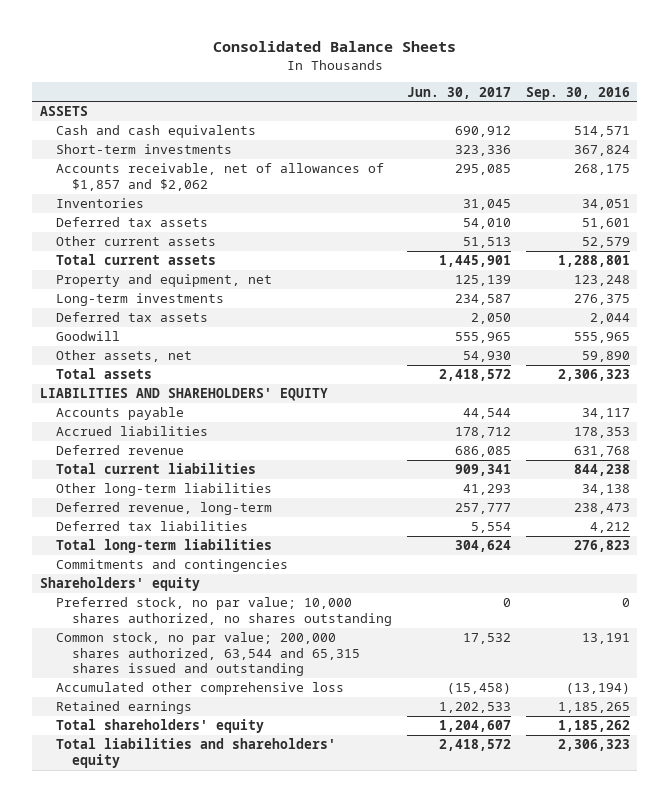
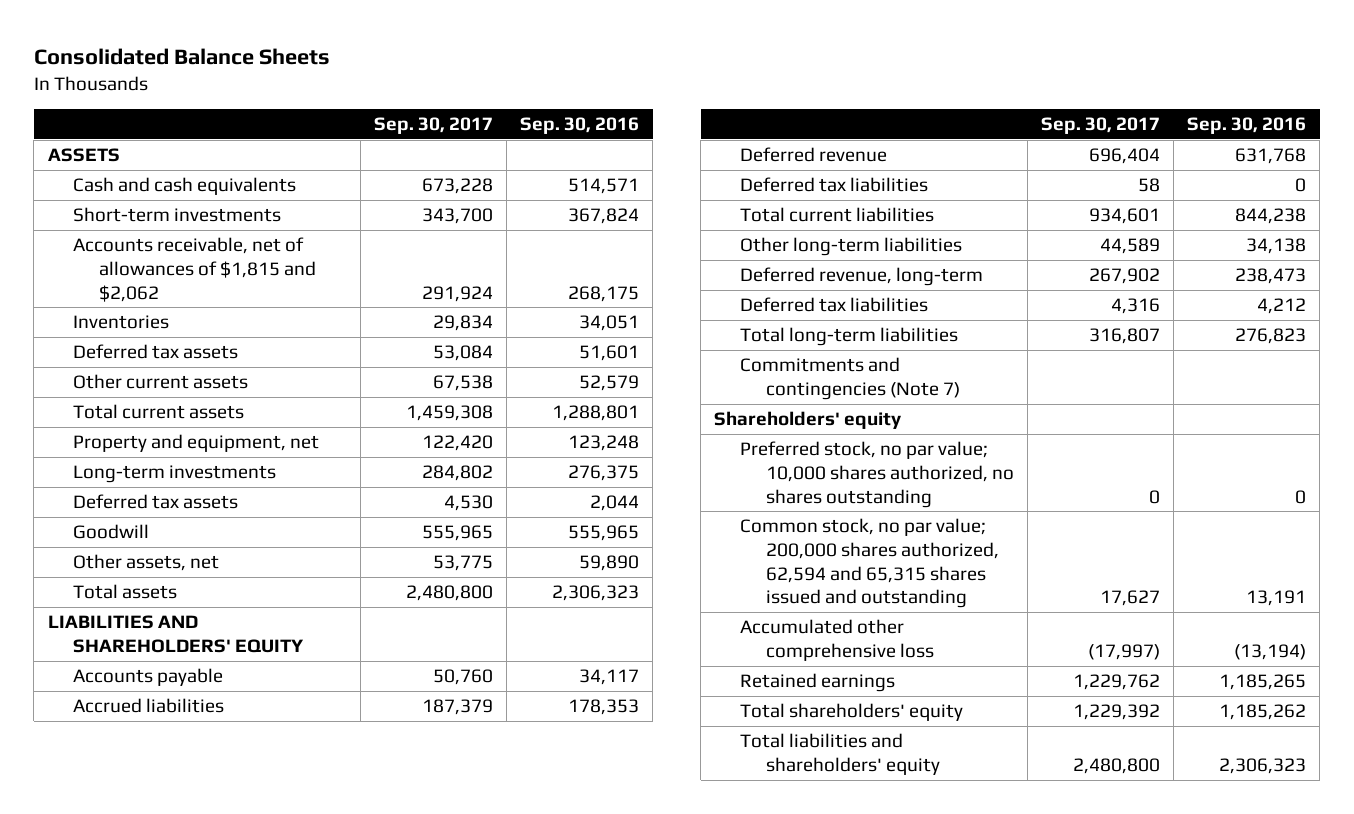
- | Jun. 30, 2017 | Sep. 30, 2016
+ | Sep. 30, 2017 | Sep. 30, 2016
- Accounts receivable, net of allowances of $1,857 and $2,062 | 295,085 | 268,175
+ Accounts receivable, net of allowances of $1,815 and $2,062 | 291,924 | 268,175
+ Deferred tax liabilities | 58 | 0
- Commitments and contingencies
+ Commitments and contingencies (Note 7)
- Common stock, no par value; 200,000 shares authorized, 63,544 and 65,315 shares issued and outstanding | 17,532 | 13,191
+ Common stock, no par value; 200,000 shares authorized, 62,594 and 65,315 shares issued and outstanding | 17,627 | 13,191

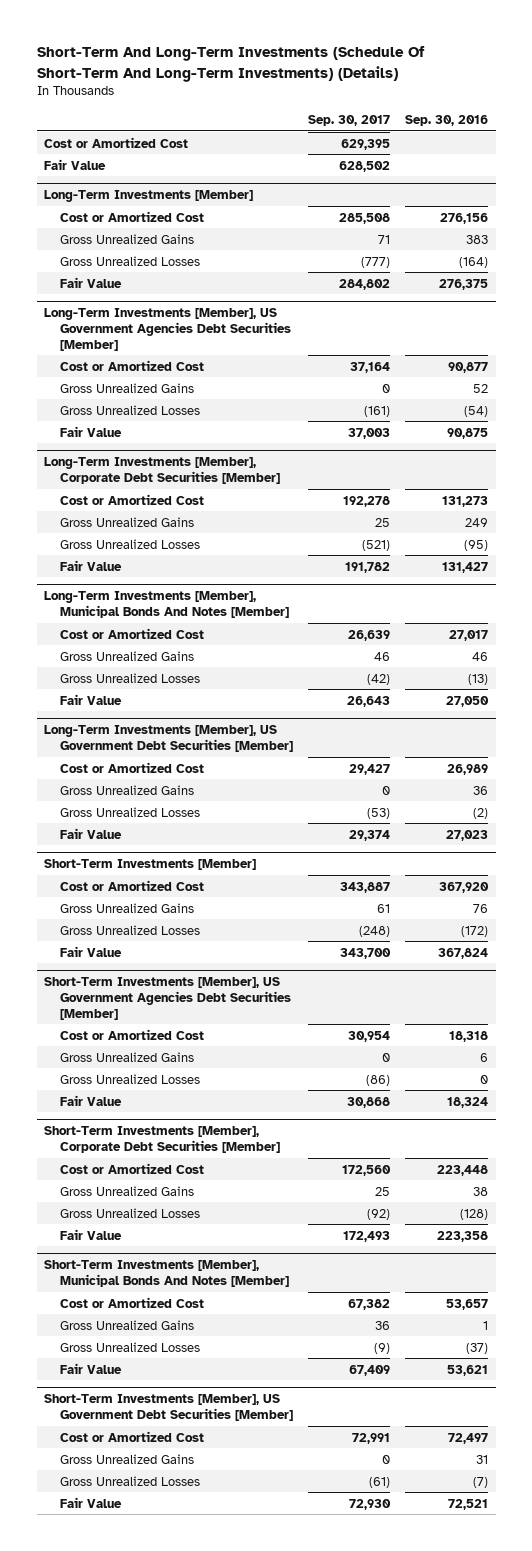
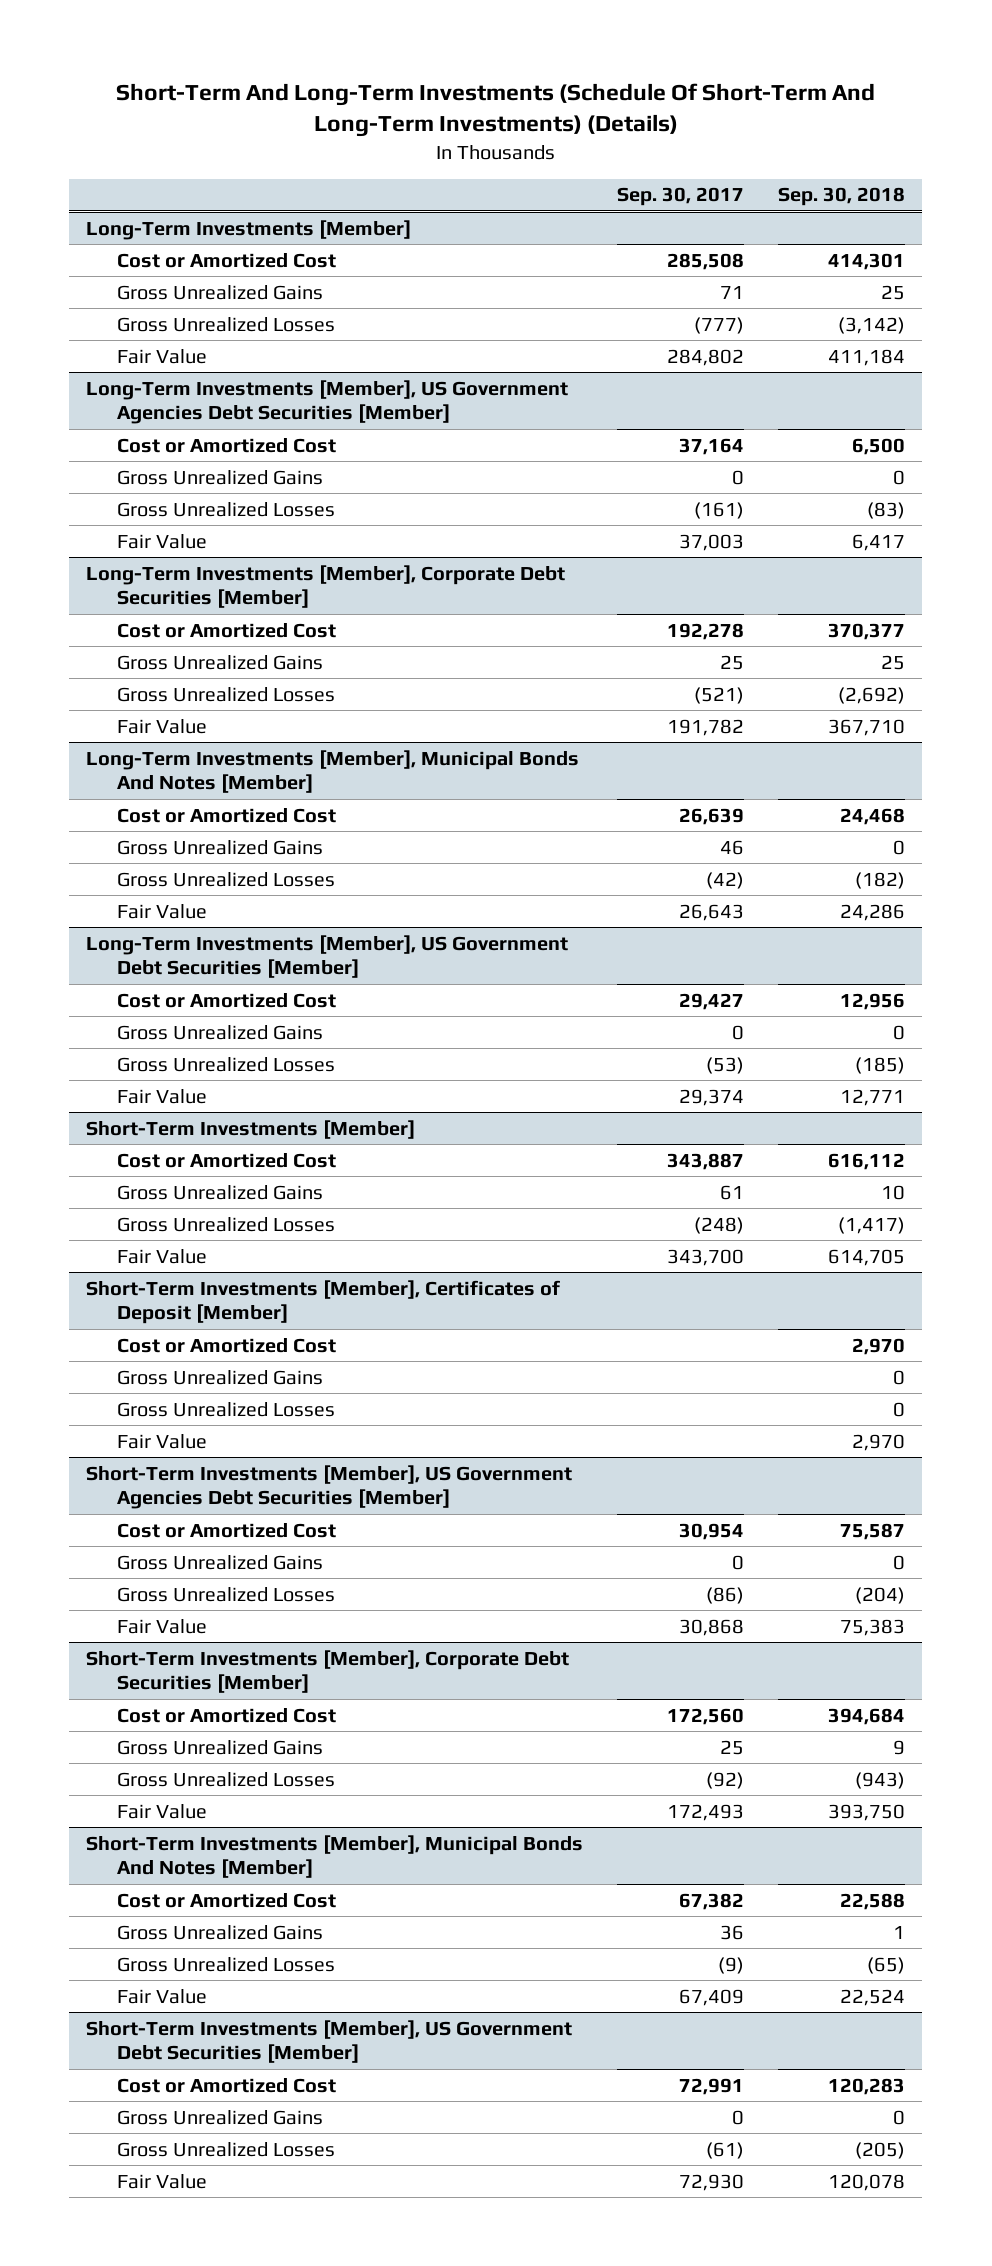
- | Sep. 30, 2017 | Sep. 30, 2016
+ | Sep. 30, 2017 | Sep. 30, 2018
- Cost or Amortized Cost | 629,395 |
- Fair Value | 628,502 |
+ Short-Term Investments [Member], Certificates of Deposit [Member]
+ Cost or Amortized Cost | | 2,970
+ Gross Unrealized Gains | | 0
+ Gross Unrealized Losses | | 0
+ Fair Value | | 2,970

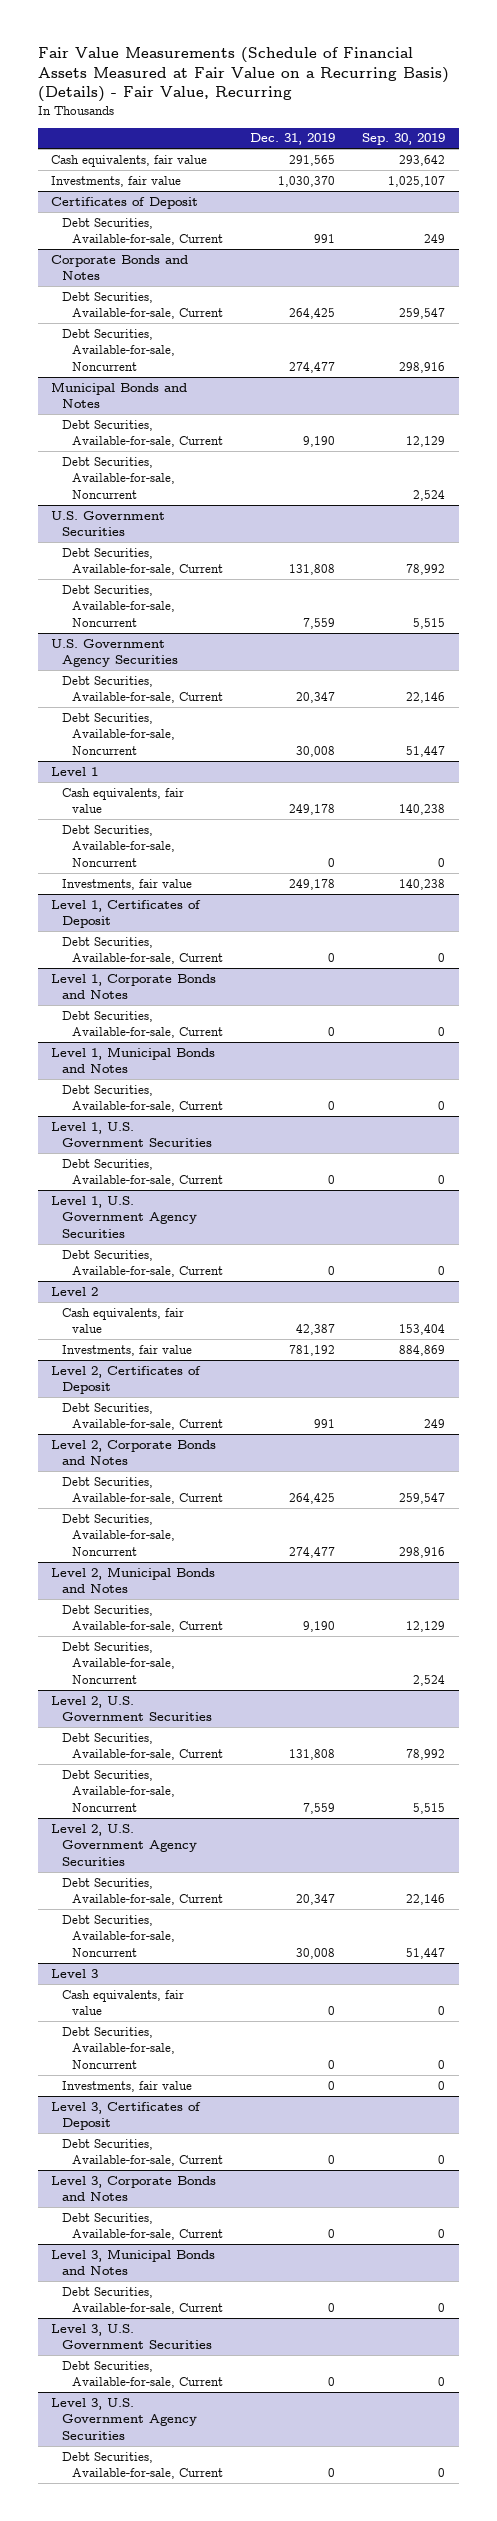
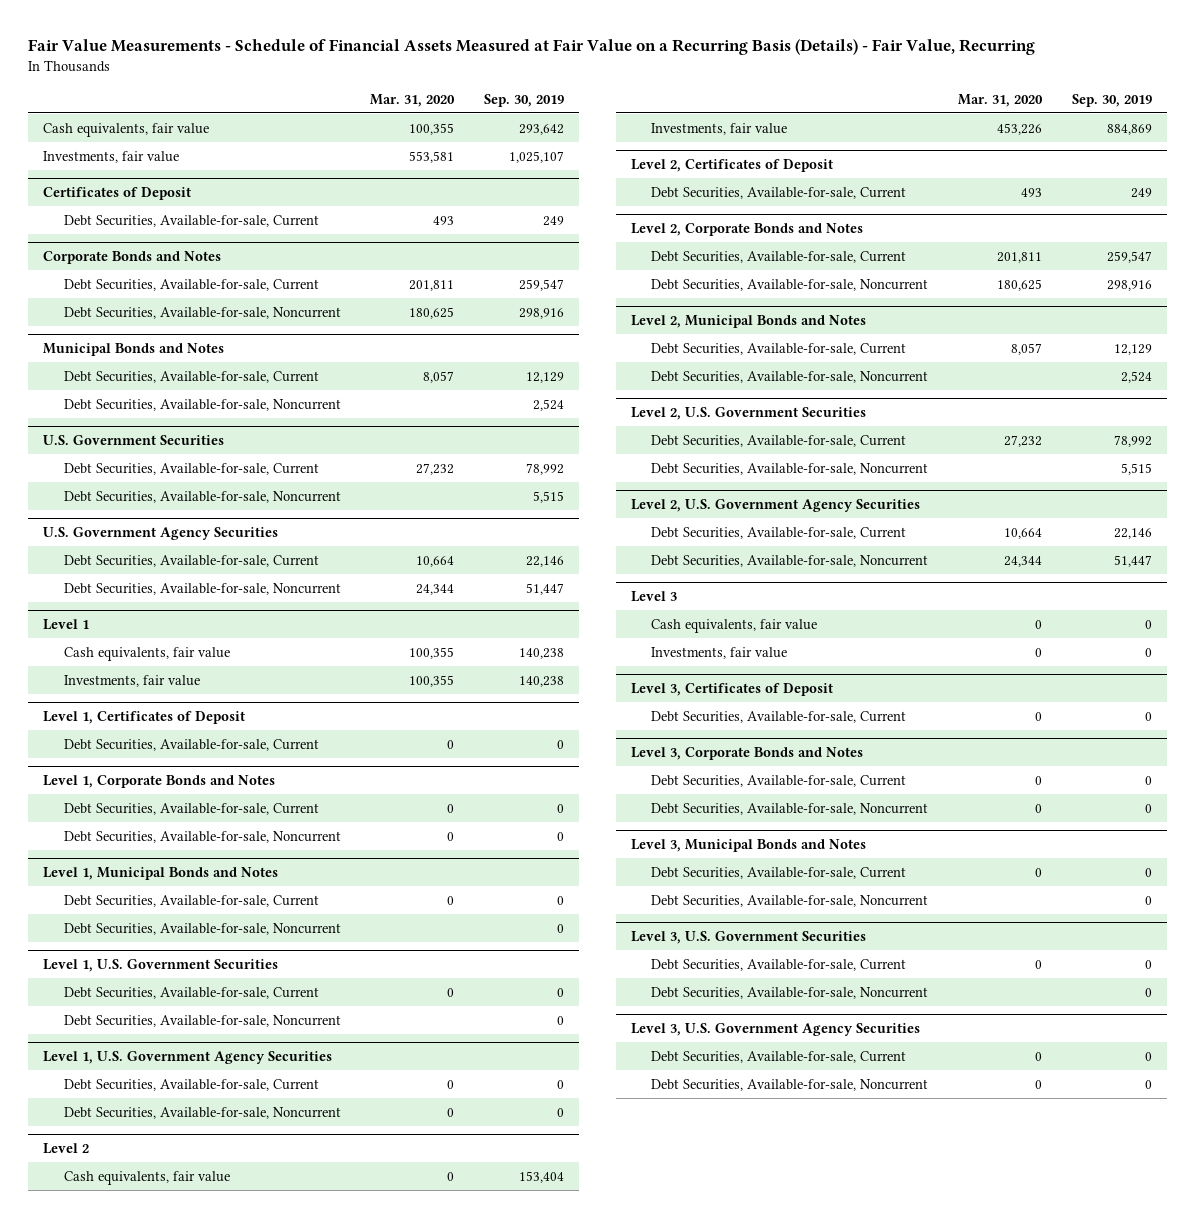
- Fair Value Measurements (Schedule of Financial Assets Measured at Fair Value on a Recurring Basis) (Details) - Fair Value, Recurring
+ Fair Value Measurements - Schedule of Financial Assets Measured at Fair Value on a Recurring Basis (Details) - Fair Value, Recurring
- | Dec. 31, 2019 | Sep. 30, 2019
+ | Mar. 31, 2020 | Sep. 30, 2019
@ Level 1
- Debt Securities, Available-for-sale, Noncurrent | 0 | 0
@ Level 1, Corporate Bonds and Notes
+ Debt Securities, Available-for-sale, Noncurrent | 0 | 0
@ Level 1, Municipal Bonds and Notes
+ Debt Securities, Available-for-sale, Noncurrent | | 0
@ Level 1, U.S. Government Securities
+ Debt Securities, Available-for-sale, Noncurrent | | 0
@ Level 1, U.S. Government Agency Securities
+ Debt Securities, Available-for-sale, Noncurrent | 0 | 0
@ Level 3
- Debt Securities, Available-for-sale, Noncurrent | 0 | 0
@ Level 3, Corporate Bonds and Notes
+ Debt Securities, Available-for-sale, Noncurrent | 0 | 0
@ Level 3, Municipal Bonds and Notes
+ Debt Securities, Available-for-sale, Noncurrent | | 0
@ Level 3, U.S. Government Securities
+ Debt Securities, Available-for-sale, Noncurrent | | 0
@ Level 3, U.S. Government Agency Securities
+ Debt Securities, Available-for-sale, Noncurrent | 0 | 0

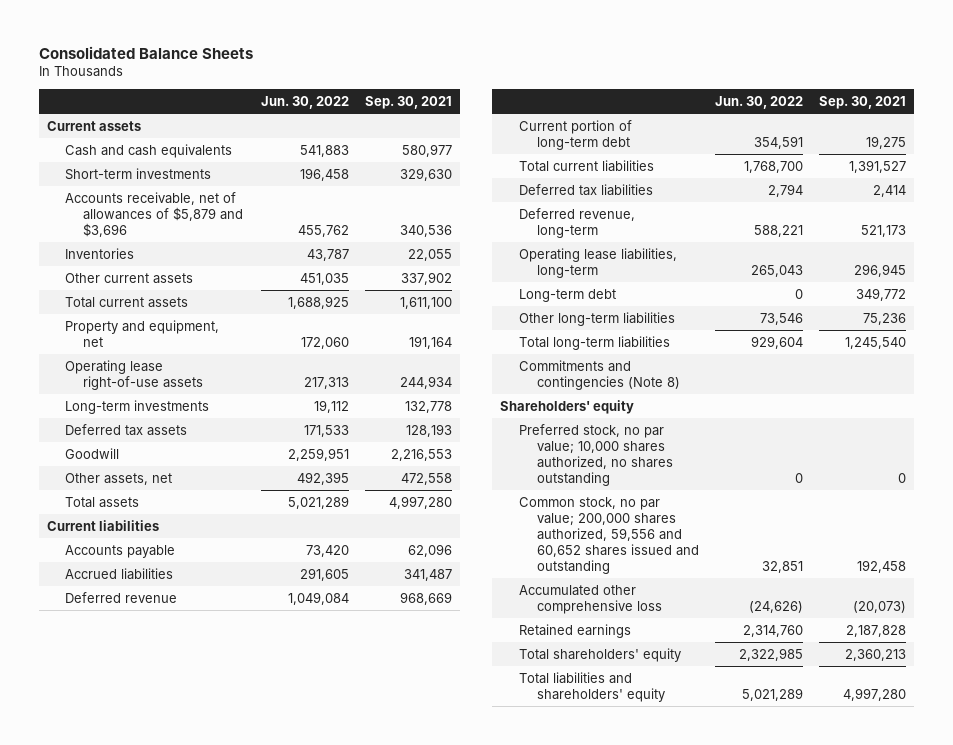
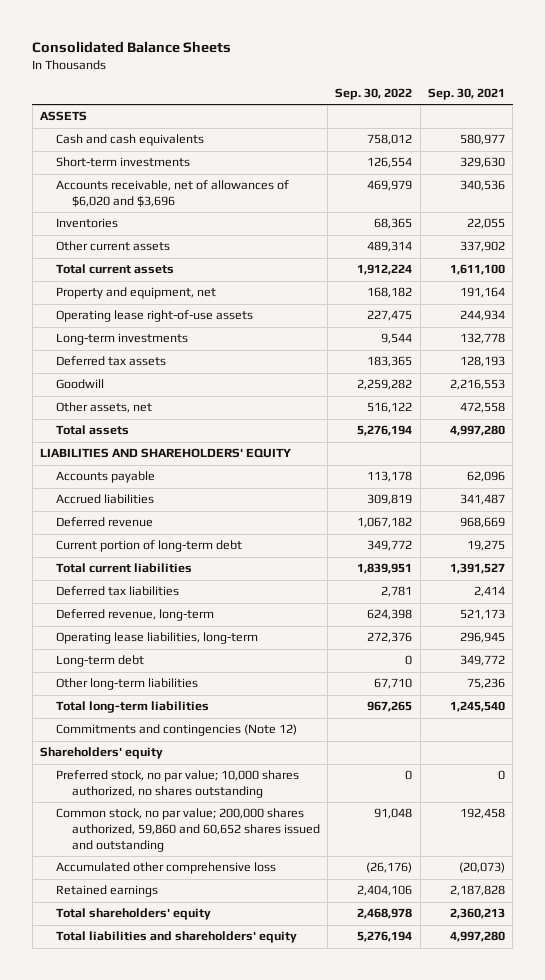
- | Jun. 30, 2022 | Sep. 30, 2021
+ | Sep. 30, 2022 | Sep. 30, 2021
- Current assets
+ ASSETS
- Accounts receivable, net of allowances of $5,879 and $3,696 | 455,762 | 340,536
+ Accounts receivable, net of allowances of $6,020 and $3,696 | 469,979 | 340,536
- Current liabilities
+ LIABILITIES AND SHAREHOLDERS' EQUITY
- Commitments and contingencies (Note 8)
+ Commitments and contingencies (Note 12)
- Common stock, no par value; 200,000 shares authorized, 59,556 and 60,652 shares issued and outstanding | 32,851 | 192,458
+ Common stock, no par value; 200,000 shares authorized, 59,860 and 60,652 shares issued and outstanding | 91,048 | 192,458

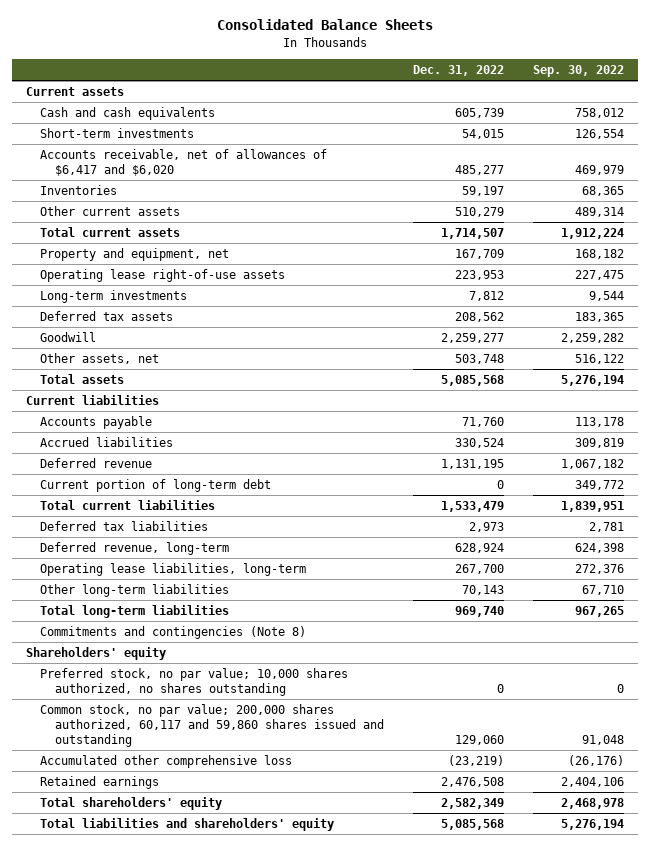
- | Sep. 30, 2022 | Sep. 30, 2021
+ | Dec. 31, 2022 | Sep. 30, 2022
- ASSETS
+ Current assets
- Accounts receivable, net of allowances of $6,020 and $3,696 | 469,979 | 340,536
+ Accounts receivable, net of allowances of $6,417 and $6,020 | 485,277 | 469,979
- LIABILITIES AND SHAREHOLDERS' EQUITY
+ Current liabilities
- Long-term debt | 0 | 349,772
- Commitments and contingencies (Note 12)
+ Commitments and contingencies (Note 8)
- Common stock, no par value; 200,000 shares authorized, 59,860 and 60,652 shares issued and outstanding | 91,048 | 192,458
+ Common stock, no par value; 200,000 shares authorized, 60,117 and 59,860 shares issued and outstanding | 129,060 | 91,048

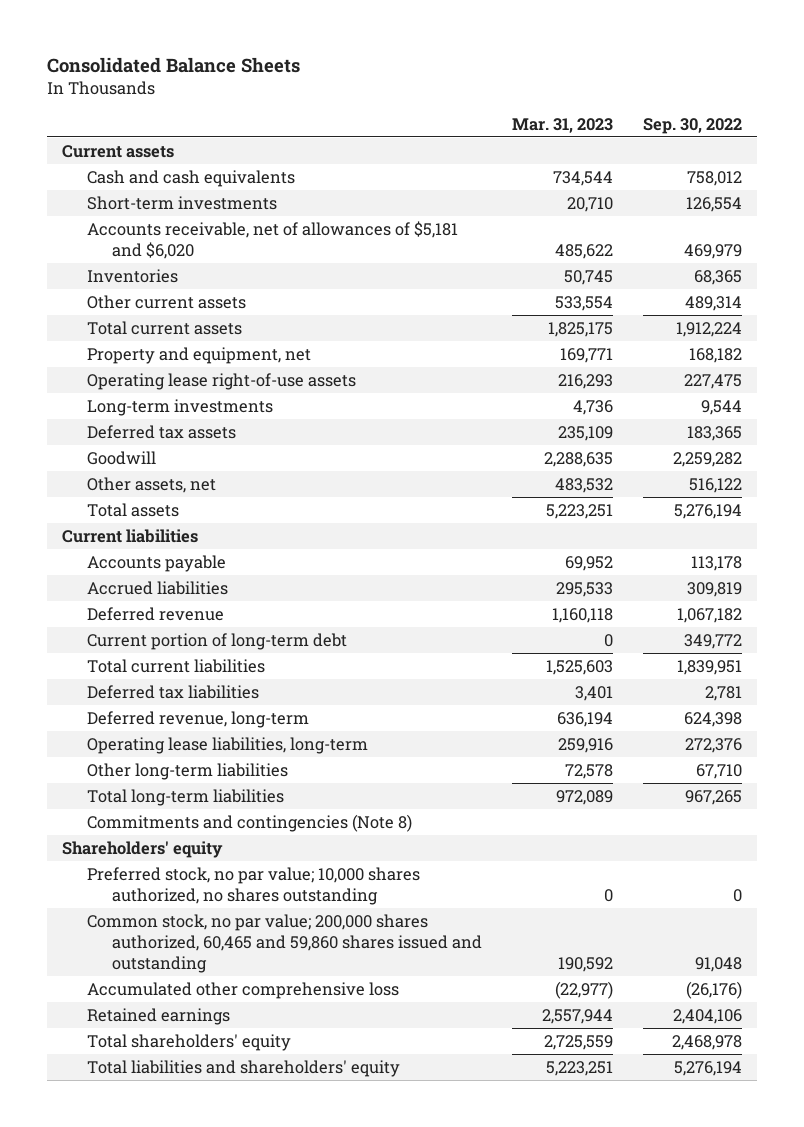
- | Dec. 31, 2022 | Sep. 30, 2022
+ | Mar. 31, 2023 | Sep. 30, 2022
- Accounts receivable, net of allowances of $6,417 and $6,020 | 485,277 | 469,979
+ Accounts receivable, net of allowances of $5,181 and $6,020 | 485,622 | 469,979
- Common stock, no par value; 200,000 shares authorized, 60,117 and 59,860 shares issued and outstanding | 129,060 | 91,048
+ Common stock, no par value; 200,000 shares authorized, 60,465 and 59,860 shares issued and outstanding | 190,592 | 91,048

